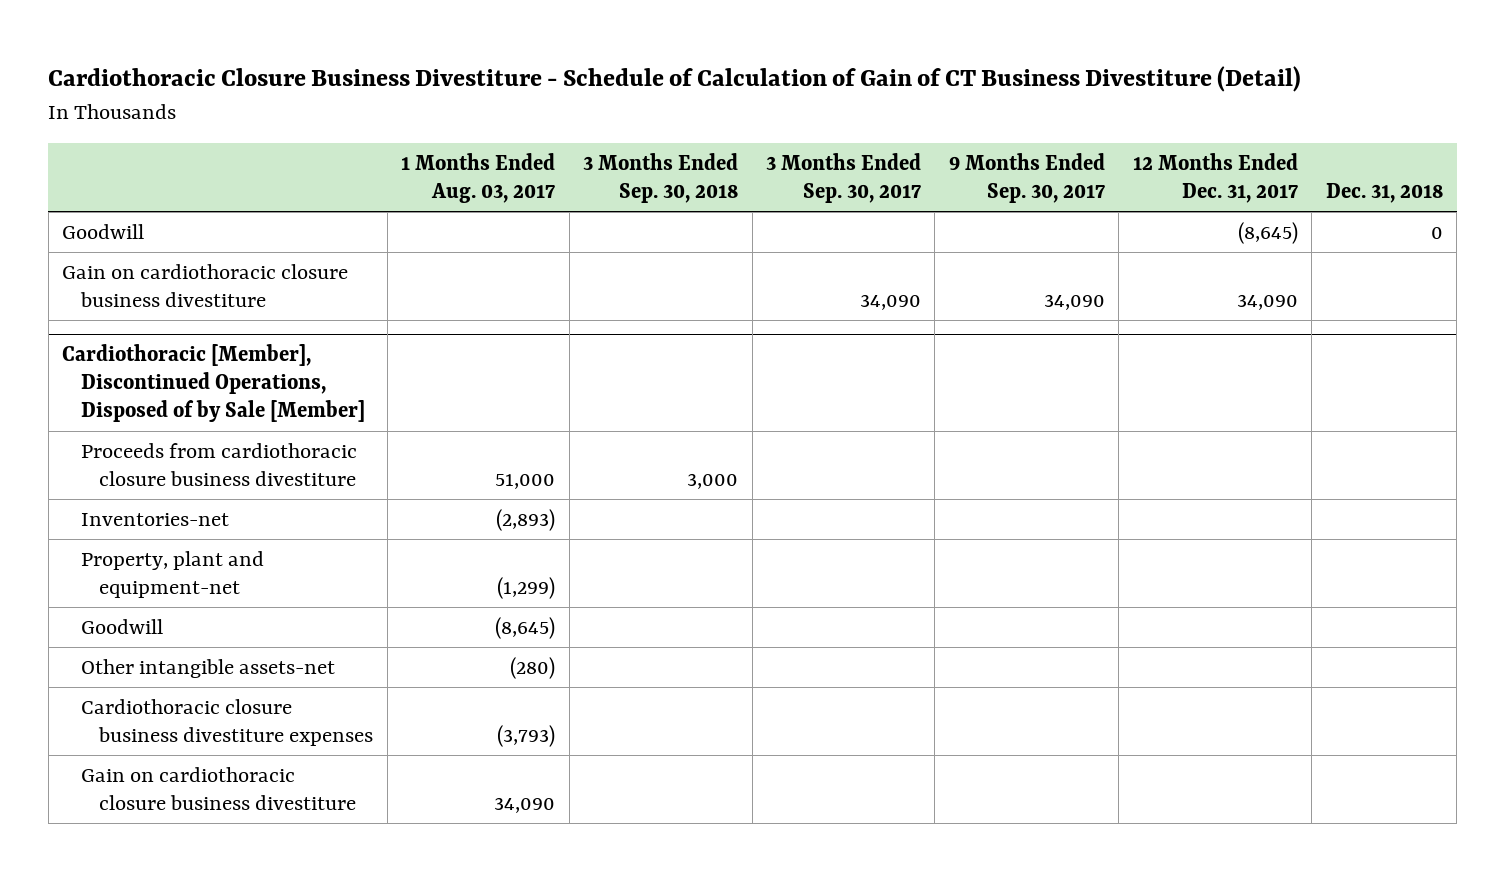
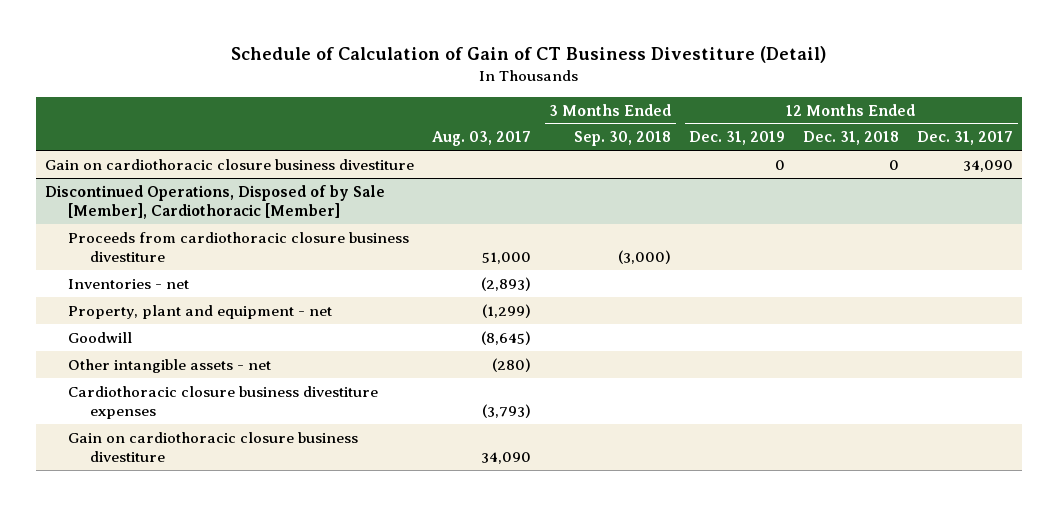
- Cardiothoracic Closure Business Divestiture - Schedule of Calculation of Gain of CT Business Divestiture (Detail)
+ Schedule of Calculation of Gain of CT Business Divestiture (Detail)
- | 1 Months Ended Aug. 03, 2017 | 3 Months Ended Sep. 30, 2018 | 3 Months Ended Sep. 30, 2017 | 9 Months Ended Sep. 30, 2017 | 12 Months Ended Dec. 31, 2017 | Dec. 31, 2018
+ | Aug. 03, 2017 | 3 Months Ended Sep. 30, 2018 | 12 Months Ended Dec. 31, 2019 | 12 Months Ended Dec. 31, 2018 | 12 Months Ended Dec. 31, 2017
- Goodwill | | | | | (8,645) | 0
- Cardiothoracic [Member], Discontinued Operations, Disposed of by Sale [Member]
- Proceeds from cardiothoracic closure business divestiture | 51,000 | 3,000 | | | |
- Inventories-net | (2,893) | | | | |
- Property, plant and equipment-net | (1,299) | | | | |
+ Discontinued Operations, Disposed of by Sale [Member], Cardiothoracic [Member]
+ Proceeds from cardiothoracic closure business divestiture | 51,000 | (3,000) | | |
+ Inventories - net | (2,893) | | | |
+ Property, plant and equipment - net | (1,299) | | | |
- Other intangible assets-net | (280) | | | | |
+ Other intangible assets - net | (280) | | | |

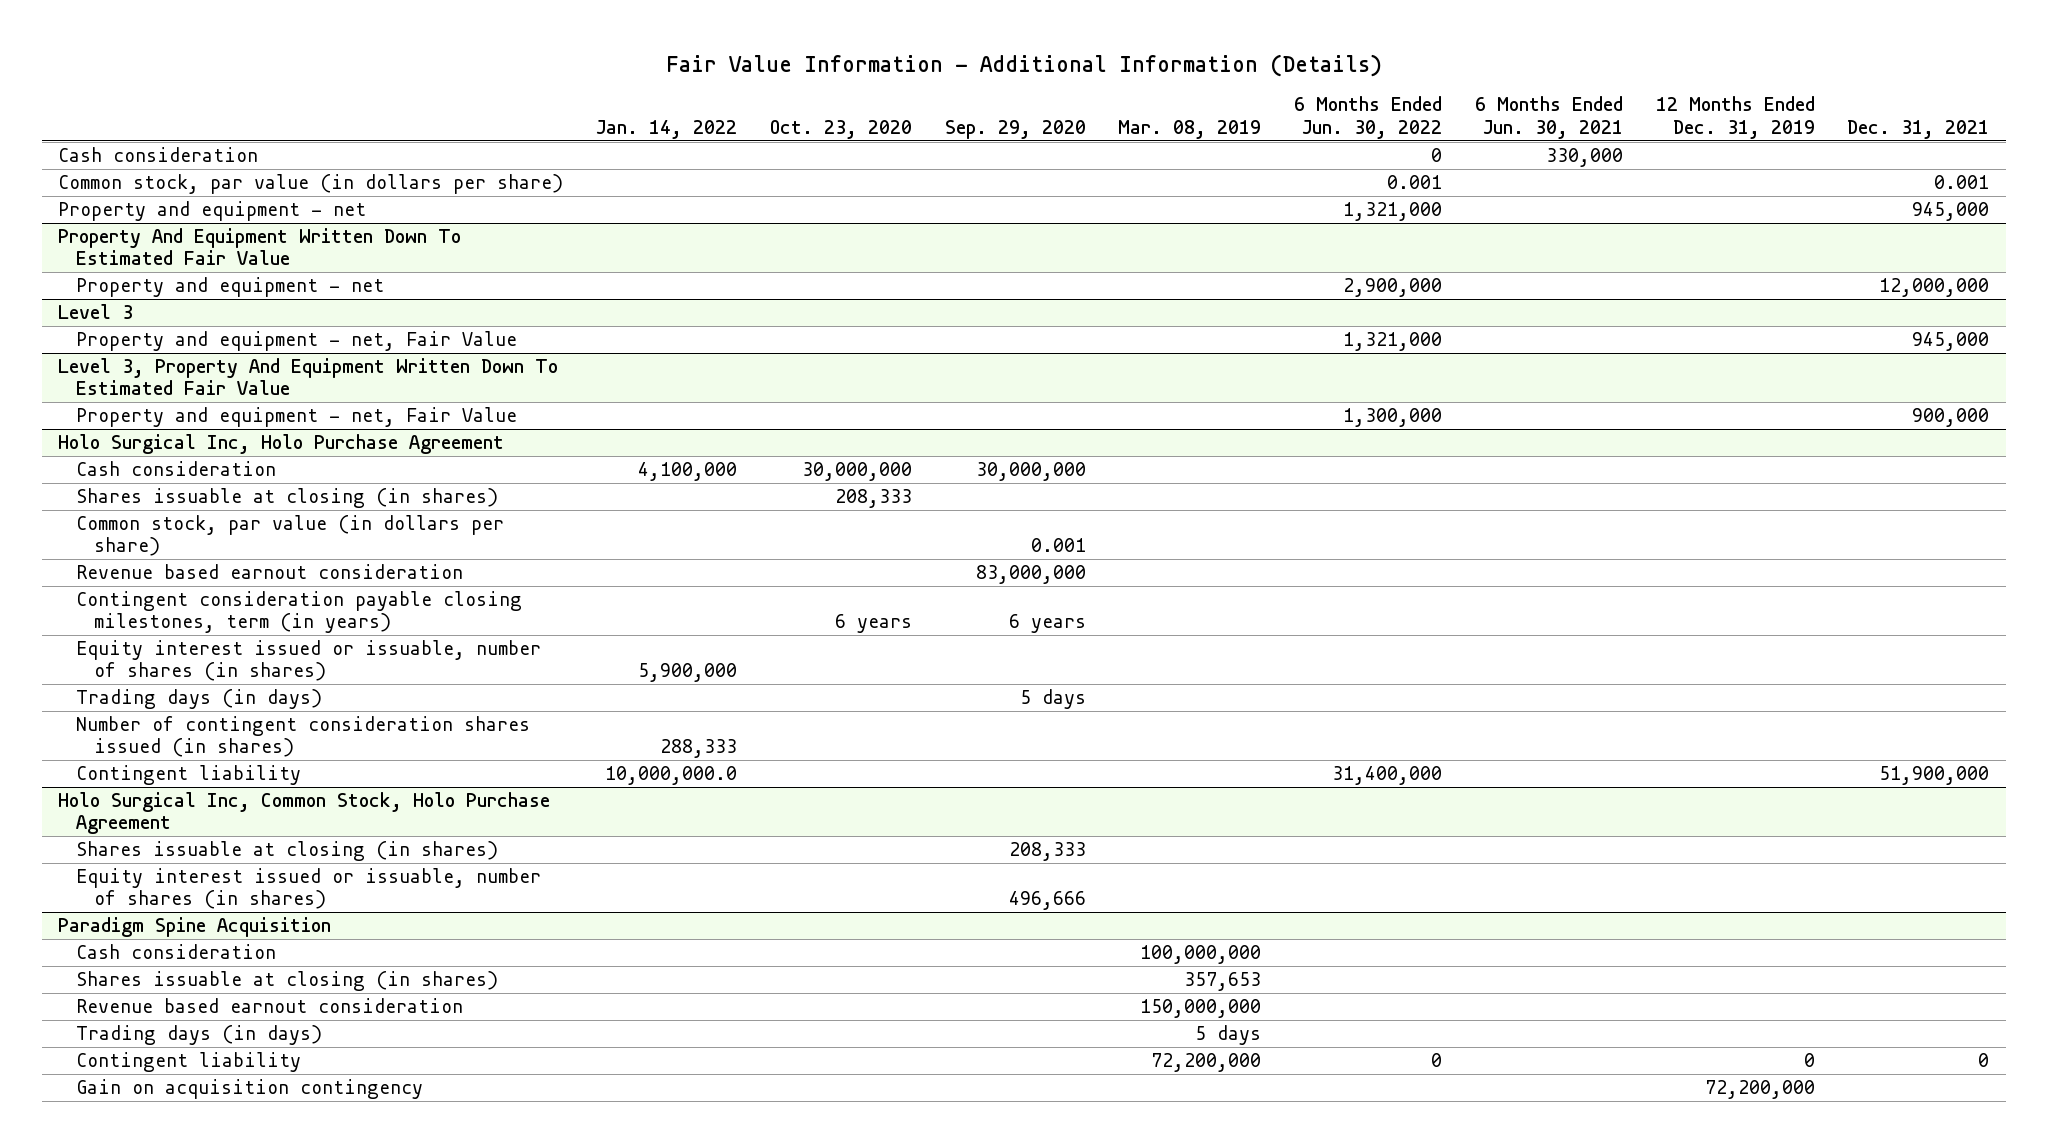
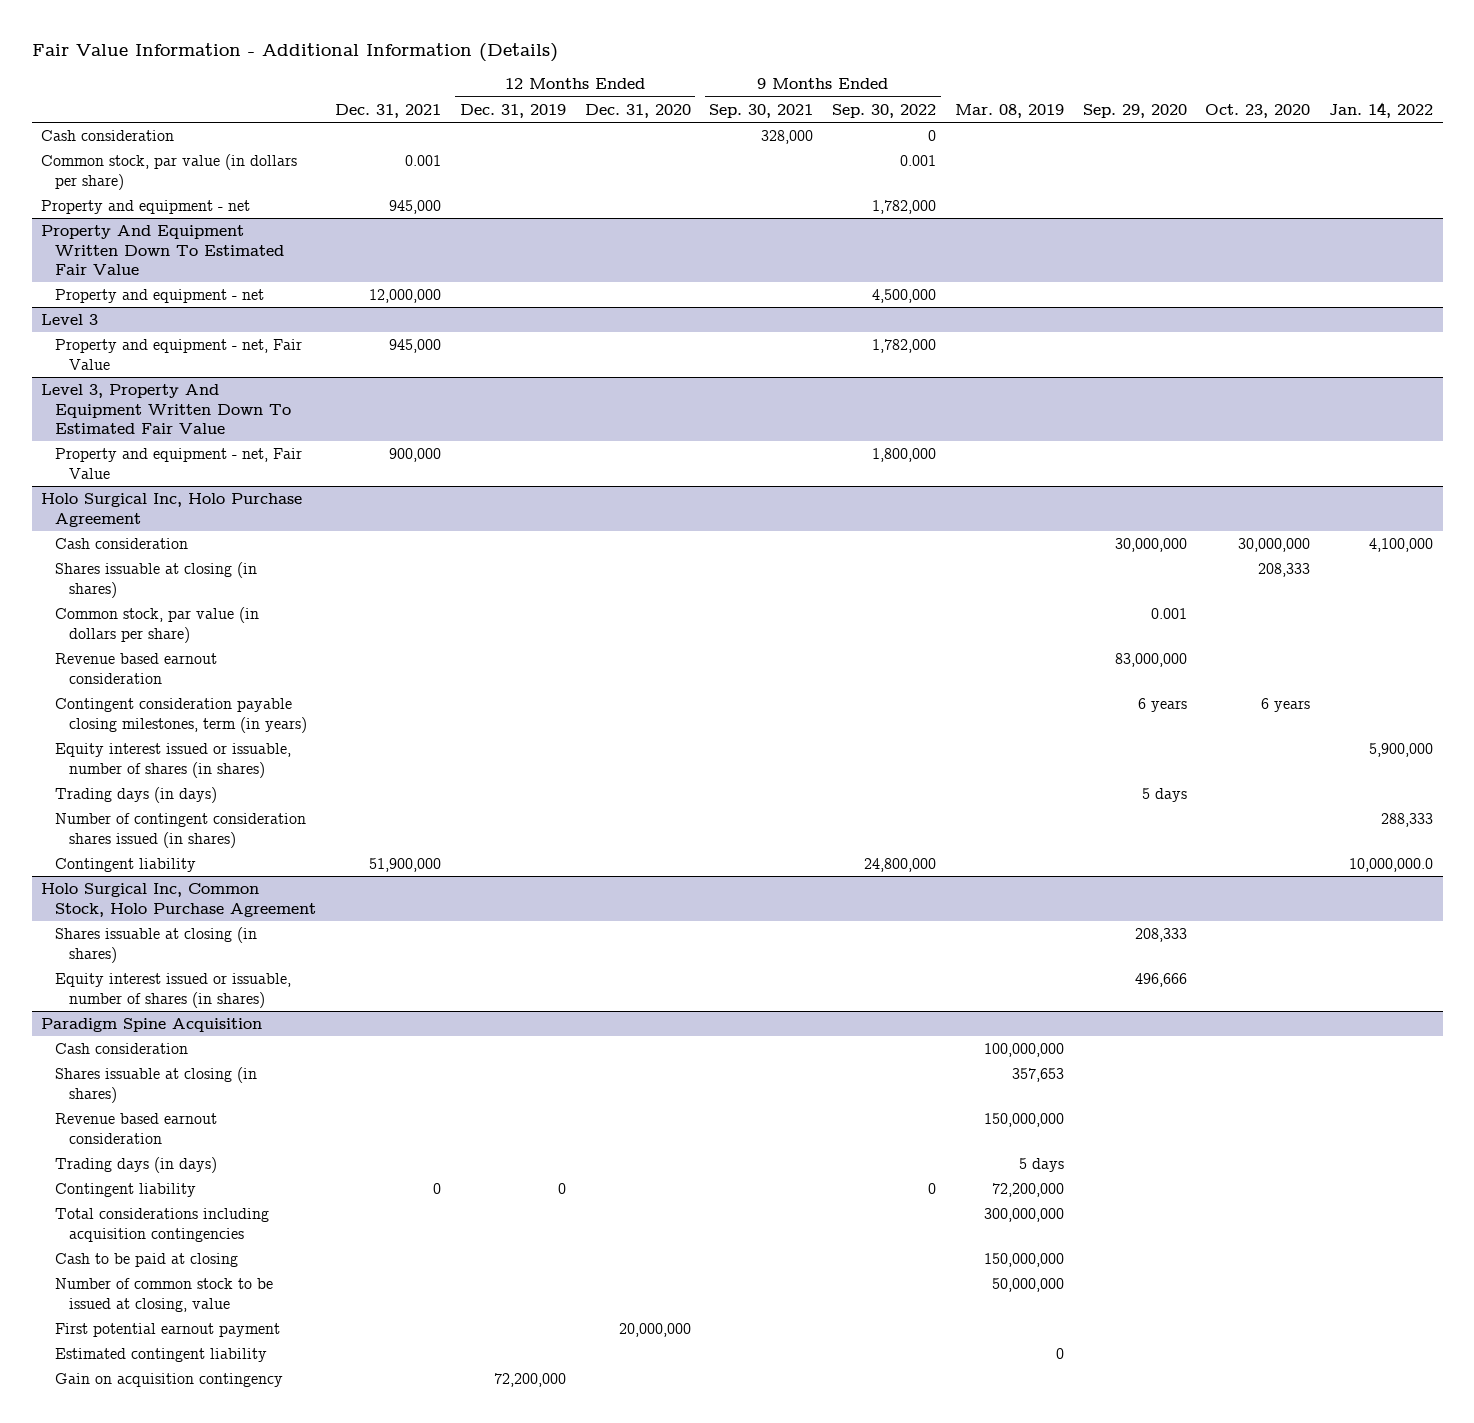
- | Jan. 14, 2022 | Oct. 23, 2020 | Sep. 29, 2020 | Mar. 08, 2019 | 6 Months Ended Jun. 30, 2022 | 6 Months Ended Jun. 30, 2021 | 12 Months Ended Dec. 31, 2019 | Dec. 31, 2021
+ | Dec. 31, 2021 | 12 Months Ended Dec. 31, 2019 | 12 Months Ended Dec. 31, 2020 | 9 Months Ended Sep. 30, 2021 | 9 Months Ended Sep. 30, 2022 | Mar. 08, 2019 | Sep. 29, 2020 | Oct. 23, 2020 | Jan. 14, 2022
@ Paradigm Spine Acquisition
+ Total considerations including acquisition contingencies | | | | | | 300,000,000 | | |
+ Cash to be paid at closing | | | | | | 150,000,000 | | |
+ Number of common stock to be issued at closing, value | | | | | | 50,000,000 | | |
+ First potential earnout payment | | | 20,000,000 | | | | | |
+ Estimated contingent liability | | | | | | 0 | | |

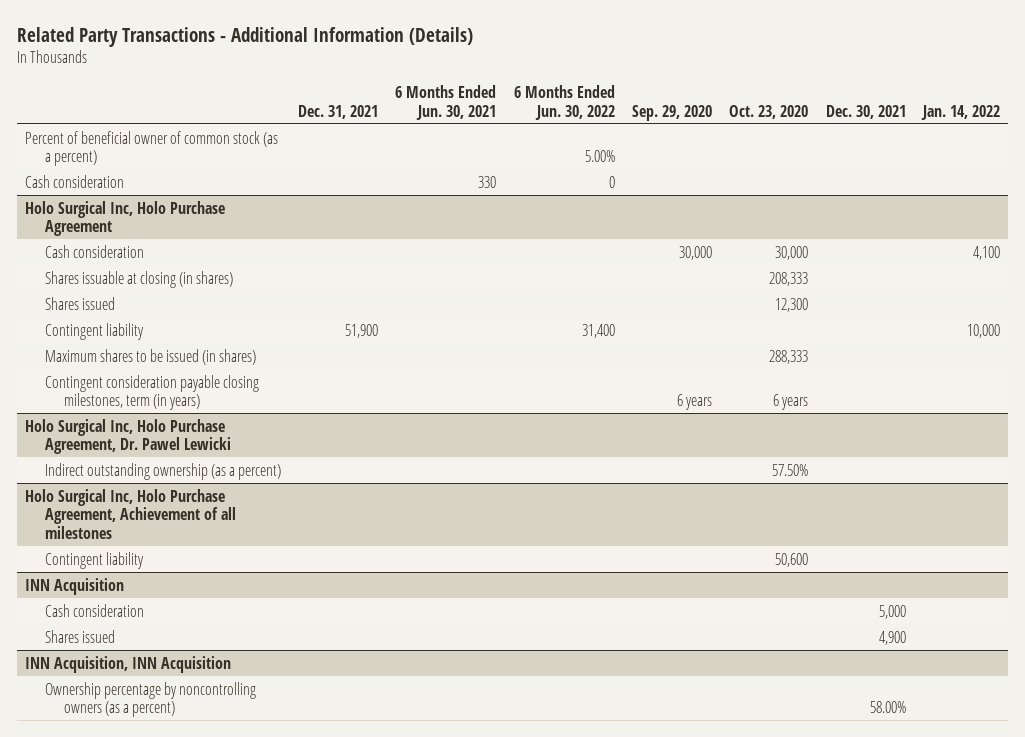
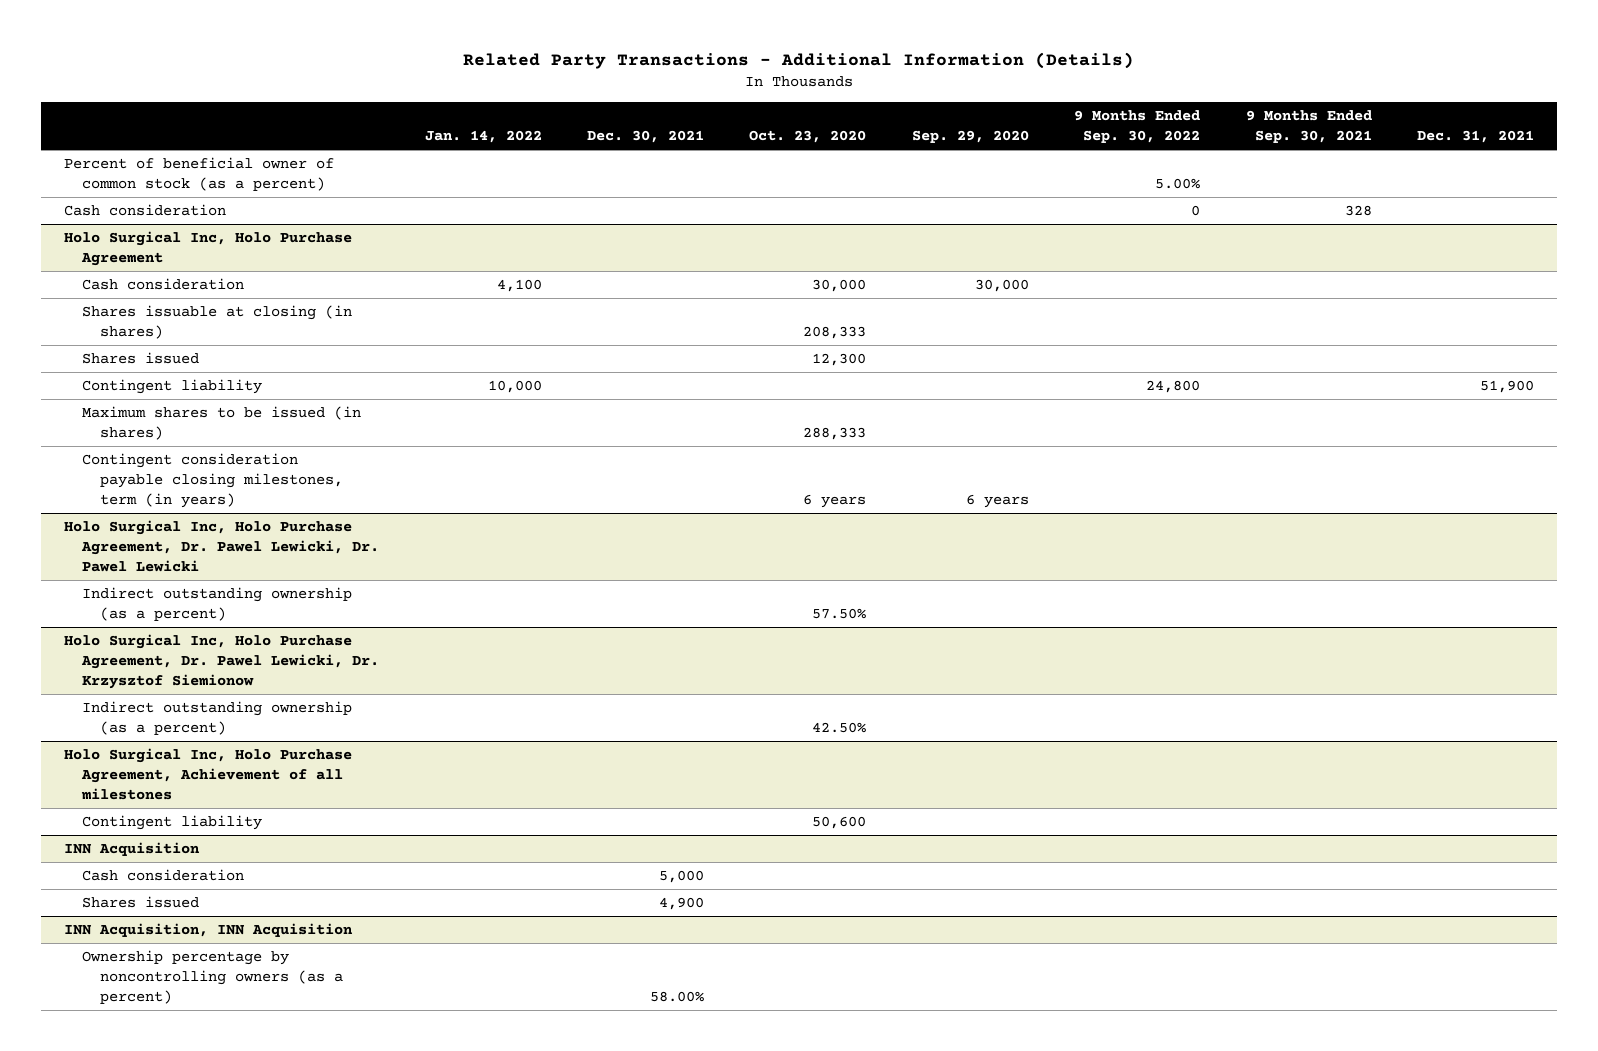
- | Dec. 31, 2021 | 6 Months Ended Jun. 30, 2021 | 6 Months Ended Jun. 30, 2022 | Sep. 29, 2020 | Oct. 23, 2020 | Dec. 30, 2021 | Jan. 14, 2022
+ | Jan. 14, 2022 | Dec. 30, 2021 | Oct. 23, 2020 | Sep. 29, 2020 | 9 Months Ended Sep. 30, 2022 | 9 Months Ended Sep. 30, 2021 | Dec. 31, 2021
- Holo Surgical Inc, Holo Purchase Agreement, Dr. Pawel Lewicki
+ Holo Surgical Inc, Holo Purchase Agreement, Dr. Pawel Lewicki, Dr. Pawel Lewicki
+ Holo Surgical Inc, Holo Purchase Agreement, Dr. Pawel Lewicki, Dr. Krzysztof Siemionow
+ Indirect outstanding ownership (as a percent) | | | 42.50% | | | |

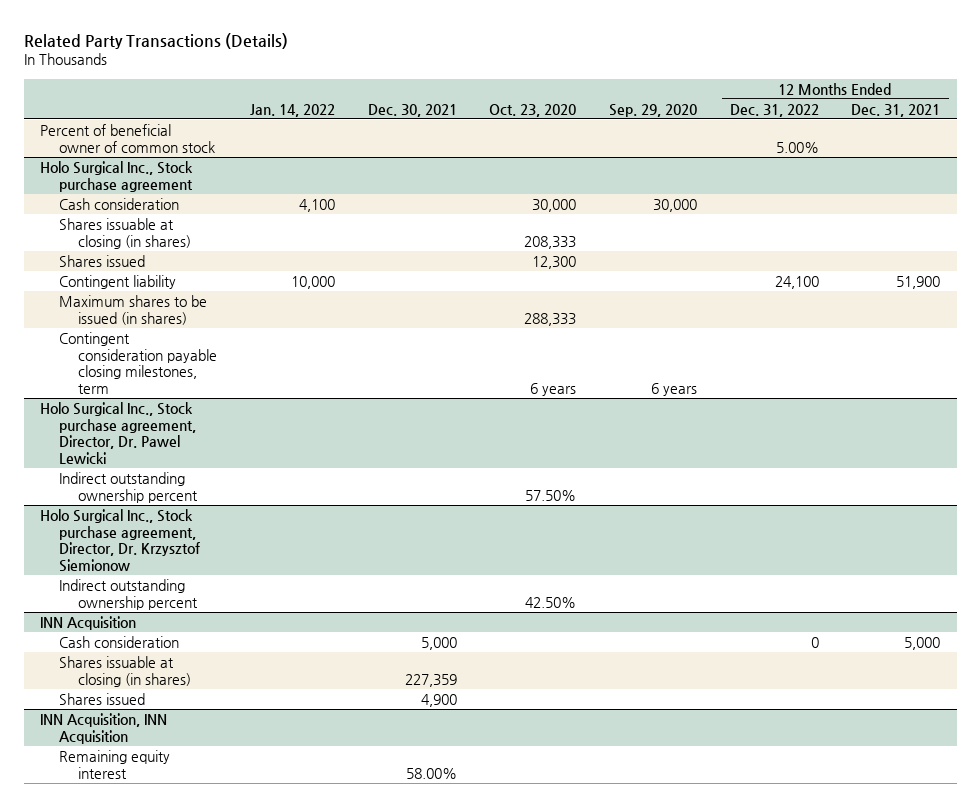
- Related Party Transactions - Additional Information (Details)
+ Related Party Transactions (Details)
- | Jan. 14, 2022 | Dec. 30, 2021 | Oct. 23, 2020 | Sep. 29, 2020 | 9 Months Ended Sep. 30, 2022 | 9 Months Ended Sep. 30, 2021 | Dec. 31, 2021
+ | Jan. 14, 2022 | Dec. 30, 2021 | Oct. 23, 2020 | Sep. 29, 2020 | 12 Months Ended Dec. 31, 2022 | 12 Months Ended Dec. 31, 2021
- Percent of beneficial owner of common stock (as a percent) | | | | | 5.00% | |
- Cash consideration | | | | | 0 | 328 |
- Holo Surgical Inc, Holo Purchase Agreement
+ Percent of beneficial owner of common stock | | | | | 5.00% |
+ Holo Surgical Inc., Stock purchase agreement
- Contingent consideration payable closing milestones, term (in years) | | | 6 years | 6 years | | |
- Holo Surgical Inc, Holo Purchase Agreement, Dr. Pawel Lewicki, Dr. Pawel Lewicki
- Indirect outstanding ownership (as a percent) | | | 57.50% | | | |
- Holo Surgical Inc, Holo Purchase Agreement, Dr. Pawel Lewicki, Dr. Krzysztof Siemionow
- Indirect outstanding ownership (as a percent) | | | 42.50% | | | |
- Holo Surgical Inc, Holo Purchase Agreement, Achievement of all milestones
- Contingent liability | | | 50,600 | | | |
+ Contingent consideration payable closing milestones, term | | | 6 years | 6 years | |
+ Holo Surgical Inc., Stock purchase agreement, Director, Dr. Pawel Lewicki
+ Indirect outstanding ownership percent | | | 57.50% | | |
+ Holo Surgical Inc., Stock purchase agreement, Director, Dr. Krzysztof Siemionow
+ Indirect outstanding ownership percent | | | 42.50% | | |
@ INN Acquisition
+ Shares issuable at closing (in shares) | | 227,359 | | | |
@ INN Acquisition, INN Acquisition
- Ownership percentage by noncontrolling owners (as a percent) | | 58.00% | | | | |
+ Remaining equity interest | | 58.00% | | | |

